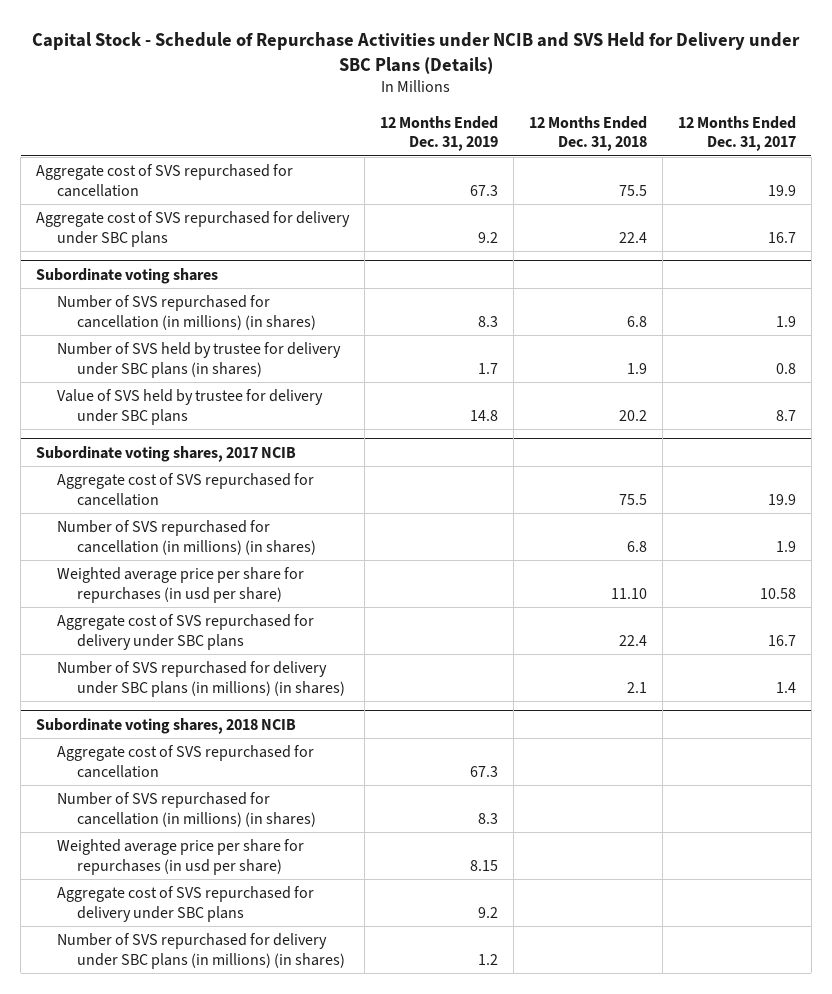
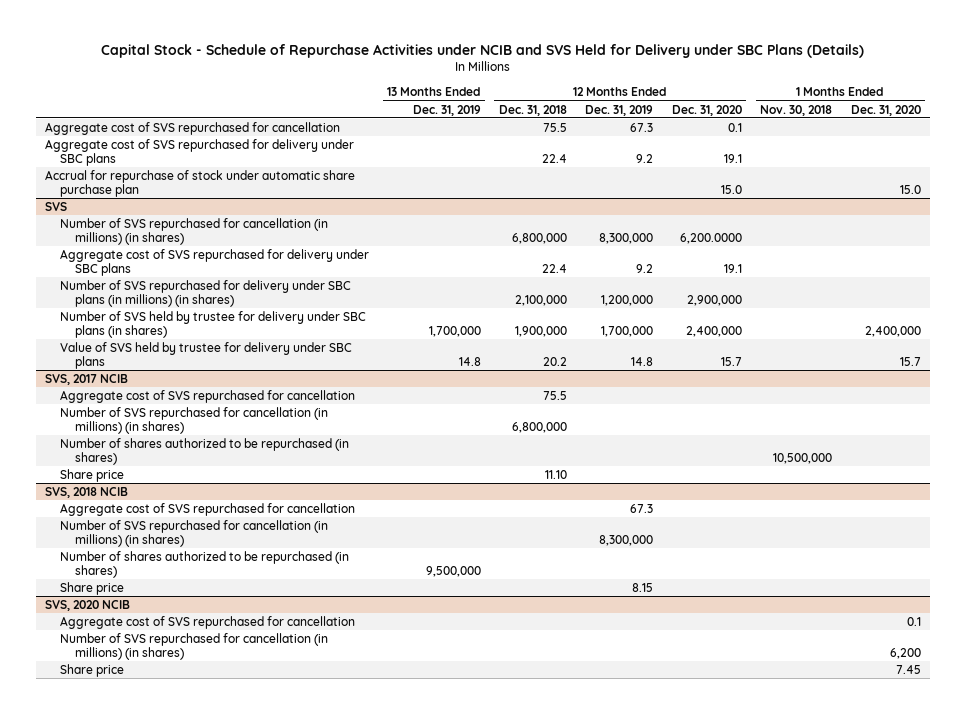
- | 12 Months Ended Dec. 31, 2019 | 12 Months Ended Dec. 31, 2018 | 12 Months Ended Dec. 31, 2017
+ | 13 Months Ended Dec. 31, 2019 | 12 Months Ended Dec. 31, 2018 | 12 Months Ended Dec. 31, 2019 | 12 Months Ended Dec. 31, 2020 | 1 Months Ended Nov. 30, 2018 | 1 Months Ended Dec. 31, 2020
- Subordinate voting shares
- Number of SVS repurchased for cancellation (in millions) (in shares) | 8.3 | 6.8 | 1.9
- Number of SVS held by trustee for delivery under SBC plans (in shares) | 1.7 | 1.9 | 0.8
+ Accrual for repurchase of stock under automatic share purchase plan | | | | 15.0 | | 15.0
+ SVS
+ Number of SVS repurchased for cancellation (in millions) (in shares) | | 6,800,000 | 8,300,000 | 6,200.0000 | |
+ Aggregate cost of SVS repurchased for delivery under SBC plans | | 22.4 | 9.2 | 19.1 | |
+ Number of SVS repurchased for delivery under SBC plans (in millions) (in shares) | | 2,100,000 | 1,200,000 | 2,900,000 | |
+ Number of SVS held by trustee for delivery under SBC plans (in shares) | 1,700,000 | 1,900,000 | 1,700,000 | 2,400,000 | | 2,400,000
- Subordinate voting shares, 2017 NCIB
+ SVS, 2017 NCIB
- Number of SVS repurchased for cancellation (in millions) (in shares) | | 6.8 | 1.9
- Weighted average price per share for repurchases (in usd per share) | | 11.10 | 10.58
- Aggregate cost of SVS repurchased for delivery under SBC plans | | 22.4 | 16.7
- Number of SVS repurchased for delivery under SBC plans (in millions) (in shares) | | 2.1 | 1.4
- Subordinate voting shares, 2018 NCIB
+ Number of SVS repurchased for cancellation (in millions) (in shares) | | 6,800,000 | | | |
+ Number of shares authorized to be repurchased (in shares) | | | | | 10,500,000 |
+ Share price | | 11.10 | | | |
+ SVS, 2018 NCIB
- Number of SVS repurchased for cancellation (in millions) (in shares) | 8.3 | |
- Weighted average price per share for repurchases (in usd per share) | 8.15 | |
- Aggregate cost of SVS repurchased for delivery under SBC plans | 9.2 | |
- Number of SVS repurchased for delivery under SBC plans (in millions) (in shares) | 1.2 | |
+ Number of SVS repurchased for cancellation (in millions) (in shares) | | | 8,300,000 | | |
+ Number of shares authorized to be repurchased (in shares) | 9,500,000 | | | | |
+ Share price | | | 8.15 | | |
+ SVS, 2020 NCIB
+ Aggregate cost of SVS repurchased for cancellation | | | | | | 0.1
+ Number of SVS repurchased for cancellation (in millions) (in shares) | | | | | | 6,200
+ Share price | | | | | | 7.45

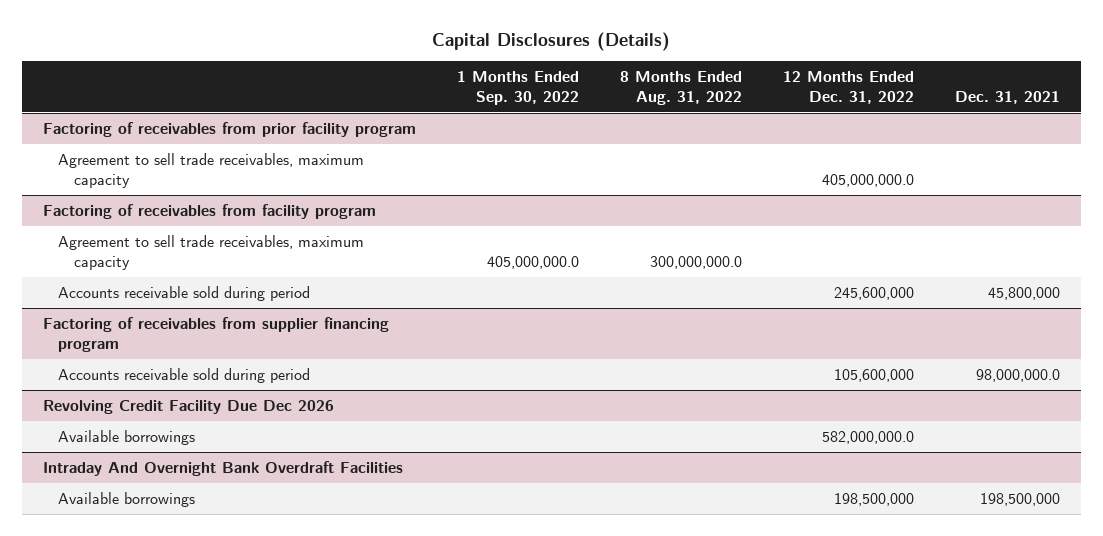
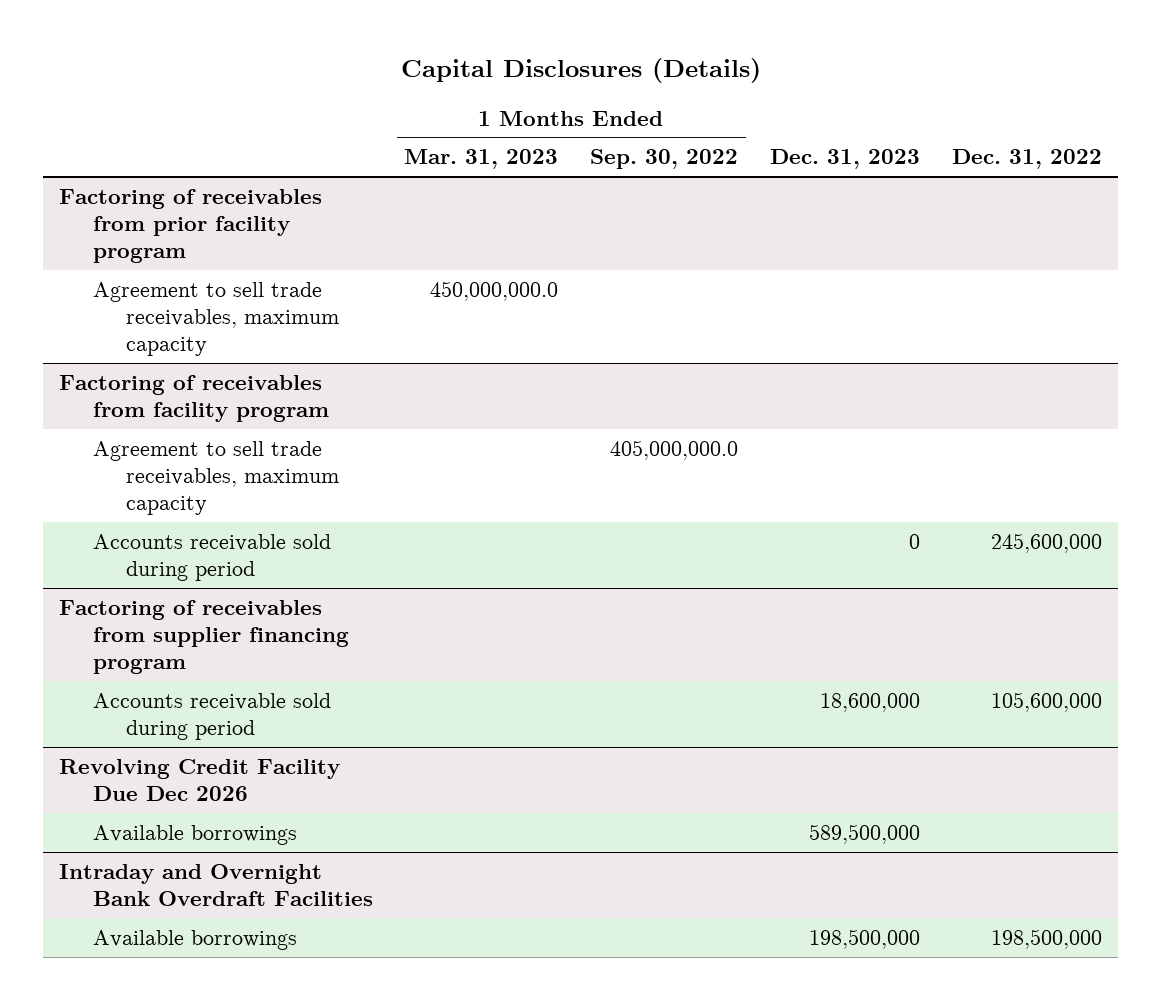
- | 1 Months Ended Sep. 30, 2022 | 8 Months Ended Aug. 31, 2022 | 12 Months Ended Dec. 31, 2022 | Dec. 31, 2021
+ | 1 Months Ended Mar. 31, 2023 | 1 Months Ended Sep. 30, 2022 | Dec. 31, 2023 | Dec. 31, 2022
- Intraday And Overnight Bank Overdraft Facilities
+ Intraday and Overnight Bank Overdraft Facilities

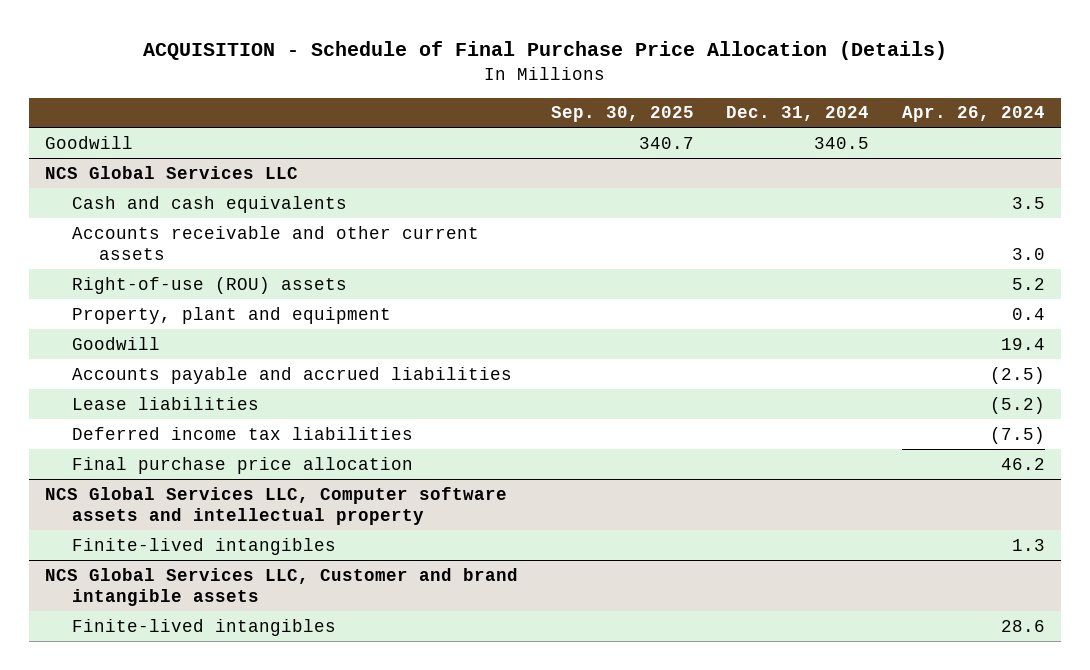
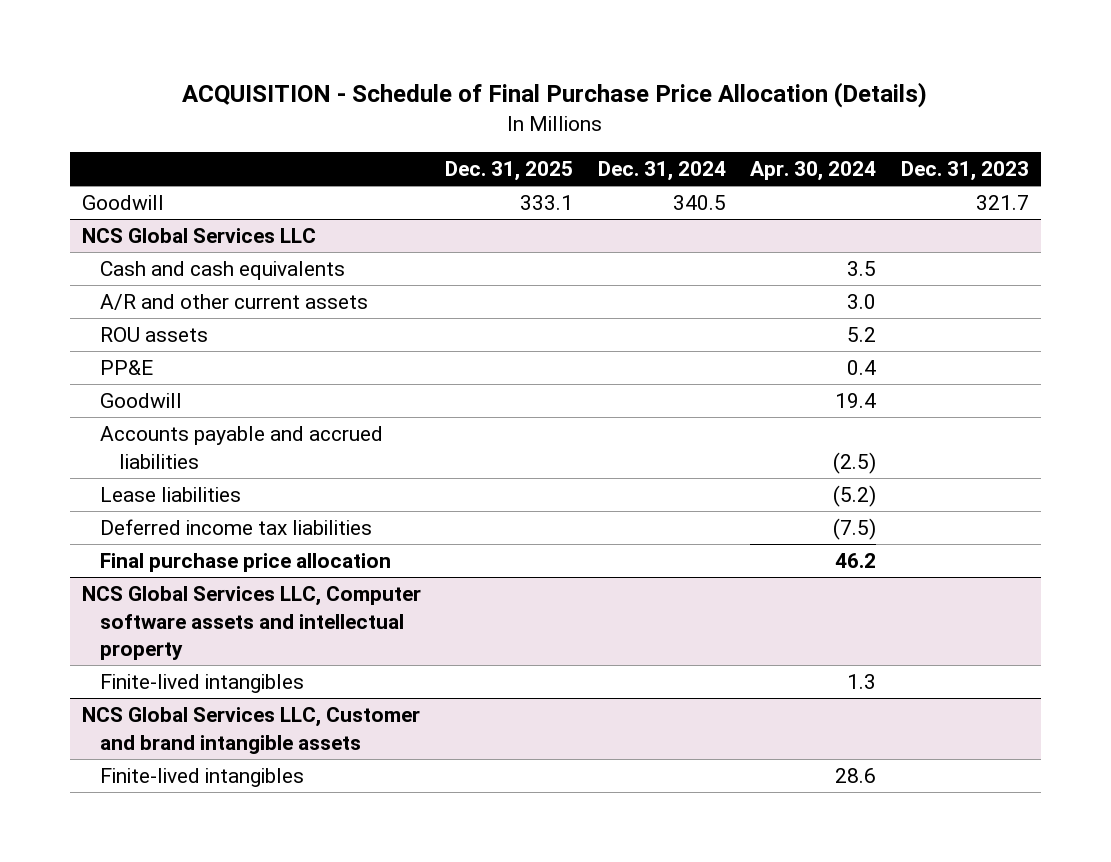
- | Sep. 30, 2025 | Dec. 31, 2024 | Apr. 26, 2024
+ | Dec. 31, 2025 | Dec. 31, 2024 | Apr. 30, 2024 | Dec. 31, 2023
@ NCS Global Services LLC
- Accounts receivable and other current assets | | | 3.0
- Right-of-use (ROU) assets | | | 5.2
- Property, plant and equipment | | | 0.4
+ A/R and other current assets | | | 3.0 |
+ ROU assets | | | 5.2 |
+ PP&E | | | 0.4 |

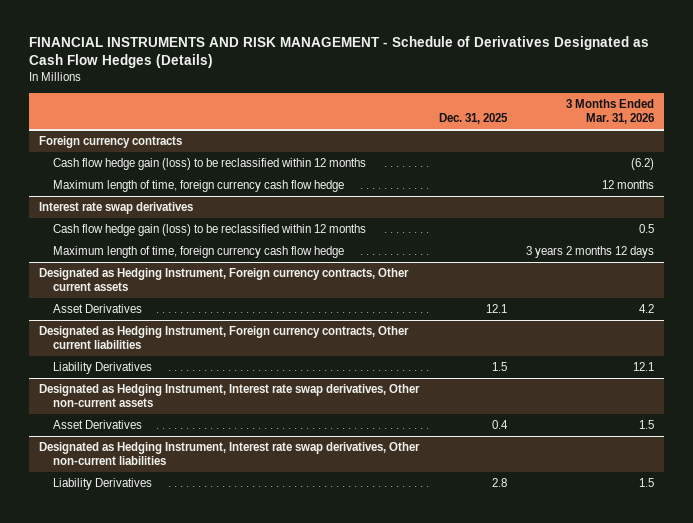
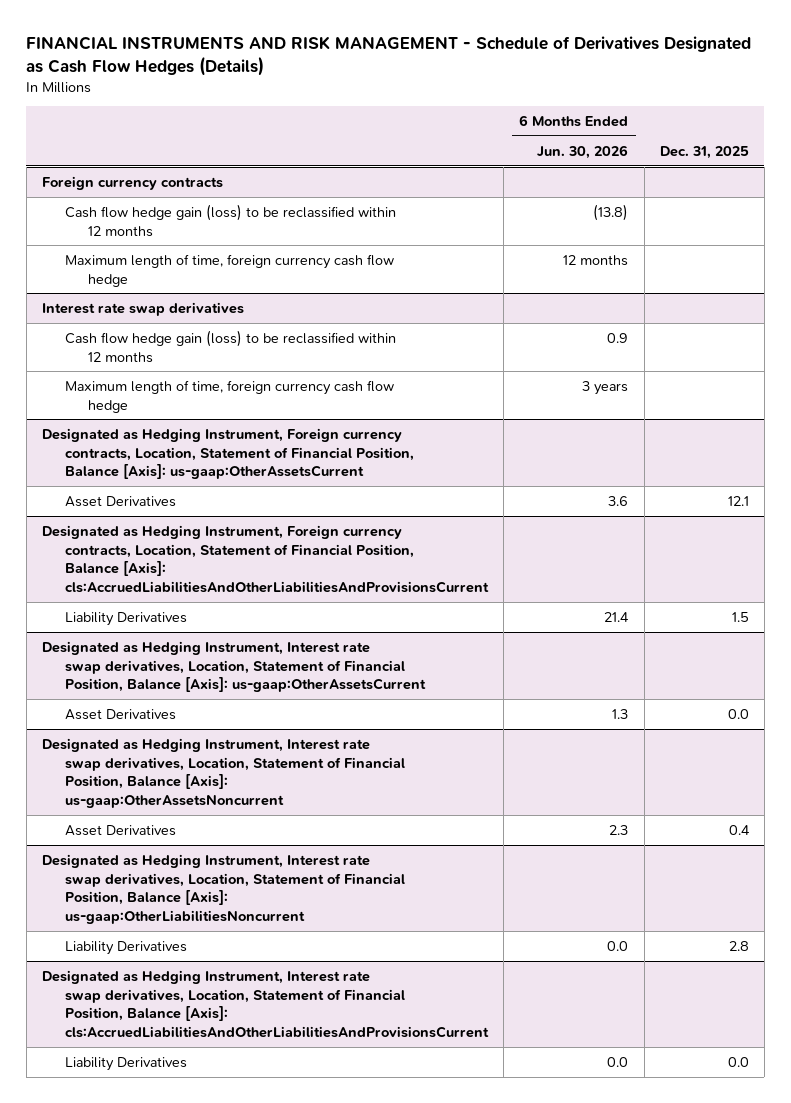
- | Dec. 31, 2025 | 3 Months Ended Mar. 31, 2026
+ | 6 Months Ended Jun. 30, 2026 | Dec. 31, 2025
- Designated as Hedging Instrument, Foreign currency contracts, Other current assets
+ Designated as Hedging Instrument, Foreign currency contracts, Location, Statement of Financial Position, Balance [Axis]: us-gaap:OtherAssetsCurrent
- Designated as Hedging Instrument, Foreign currency contracts, Other current liabilities
+ Designated as Hedging Instrument, Foreign currency contracts, Location, Statement of Financial Position, Balance [Axis]: cls:AccruedLiabilitiesAndOtherLiabilitiesAndProvisionsCurrent
- Designated as Hedging Instrument, Interest rate swap derivatives, Other non-current assets
+ Designated as Hedging Instrument, Interest rate swap derivatives, Location, Statement of Financial Position, Balance [Axis]: us-gaap:OtherAssetsCurrent
+ Asset Derivatives | 1.3 | 0.0
+ Designated as Hedging Instrument, Interest rate swap derivatives, Location, Statement of Financial Position, Balance [Axis]: us-gaap:OtherAssetsNoncurrent
- Designated as Hedging Instrument, Interest rate swap derivatives, Other non-current liabilities
+ Designated as Hedging Instrument, Interest rate swap derivatives, Location, Statement of Financial Position, Balance [Axis]: us-gaap:OtherLiabilitiesNoncurrent
+ Designated as Hedging Instrument, Interest rate swap derivatives, Location, Statement of Financial Position, Balance [Axis]: cls:AccruedLiabilitiesAndOtherLiabilitiesAndProvisionsCurrent
+ Liability Derivatives | 0.0 | 0.0

